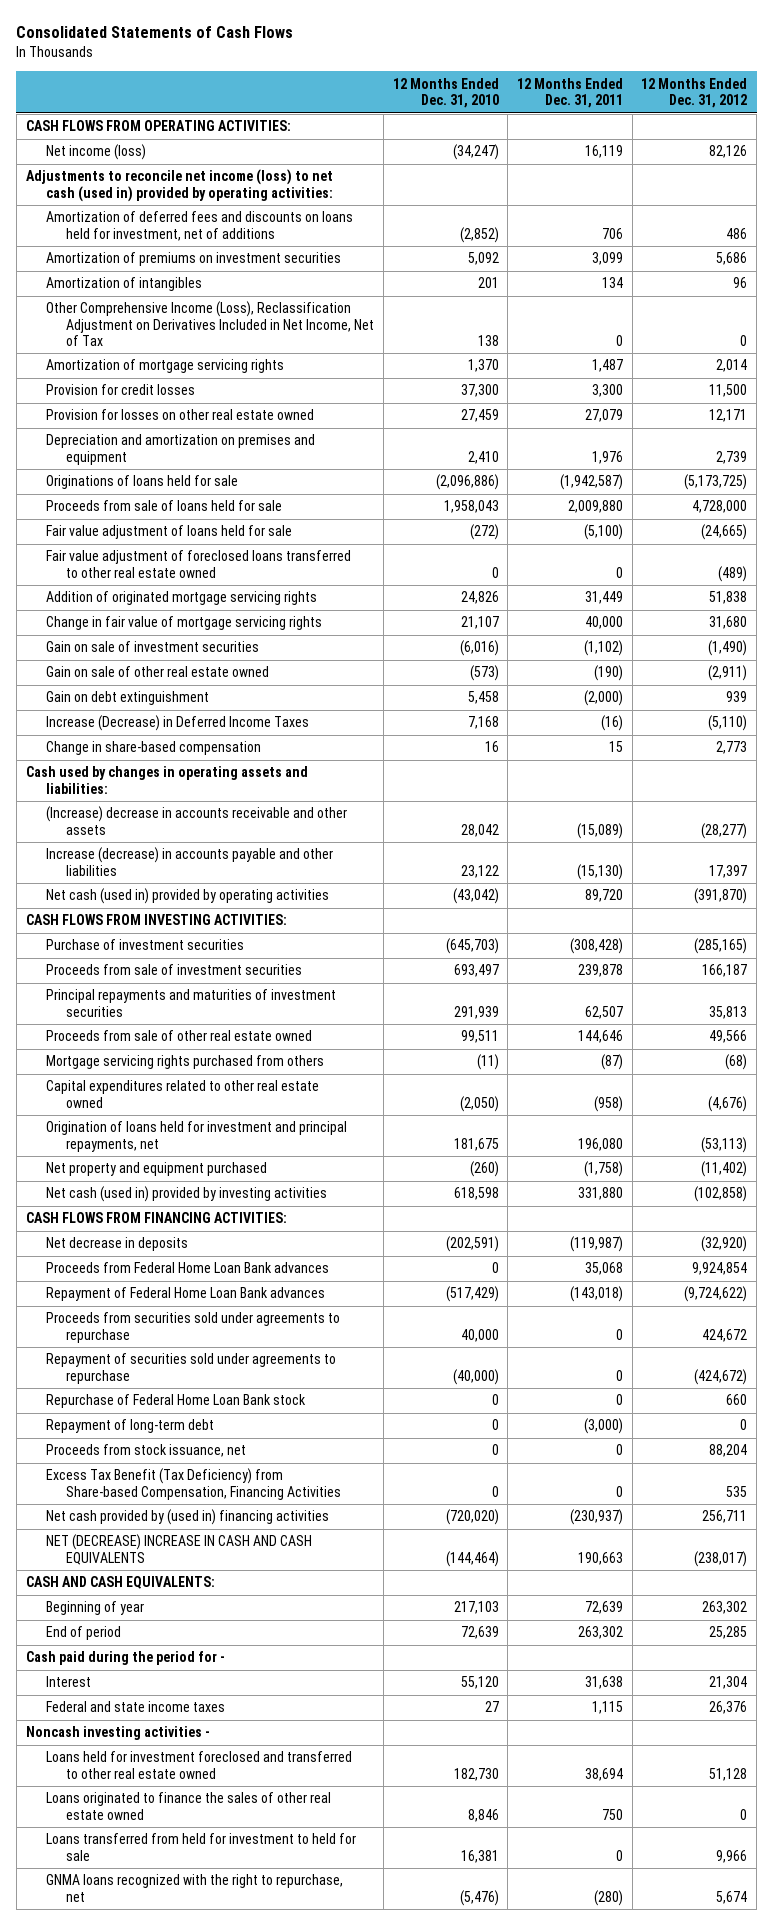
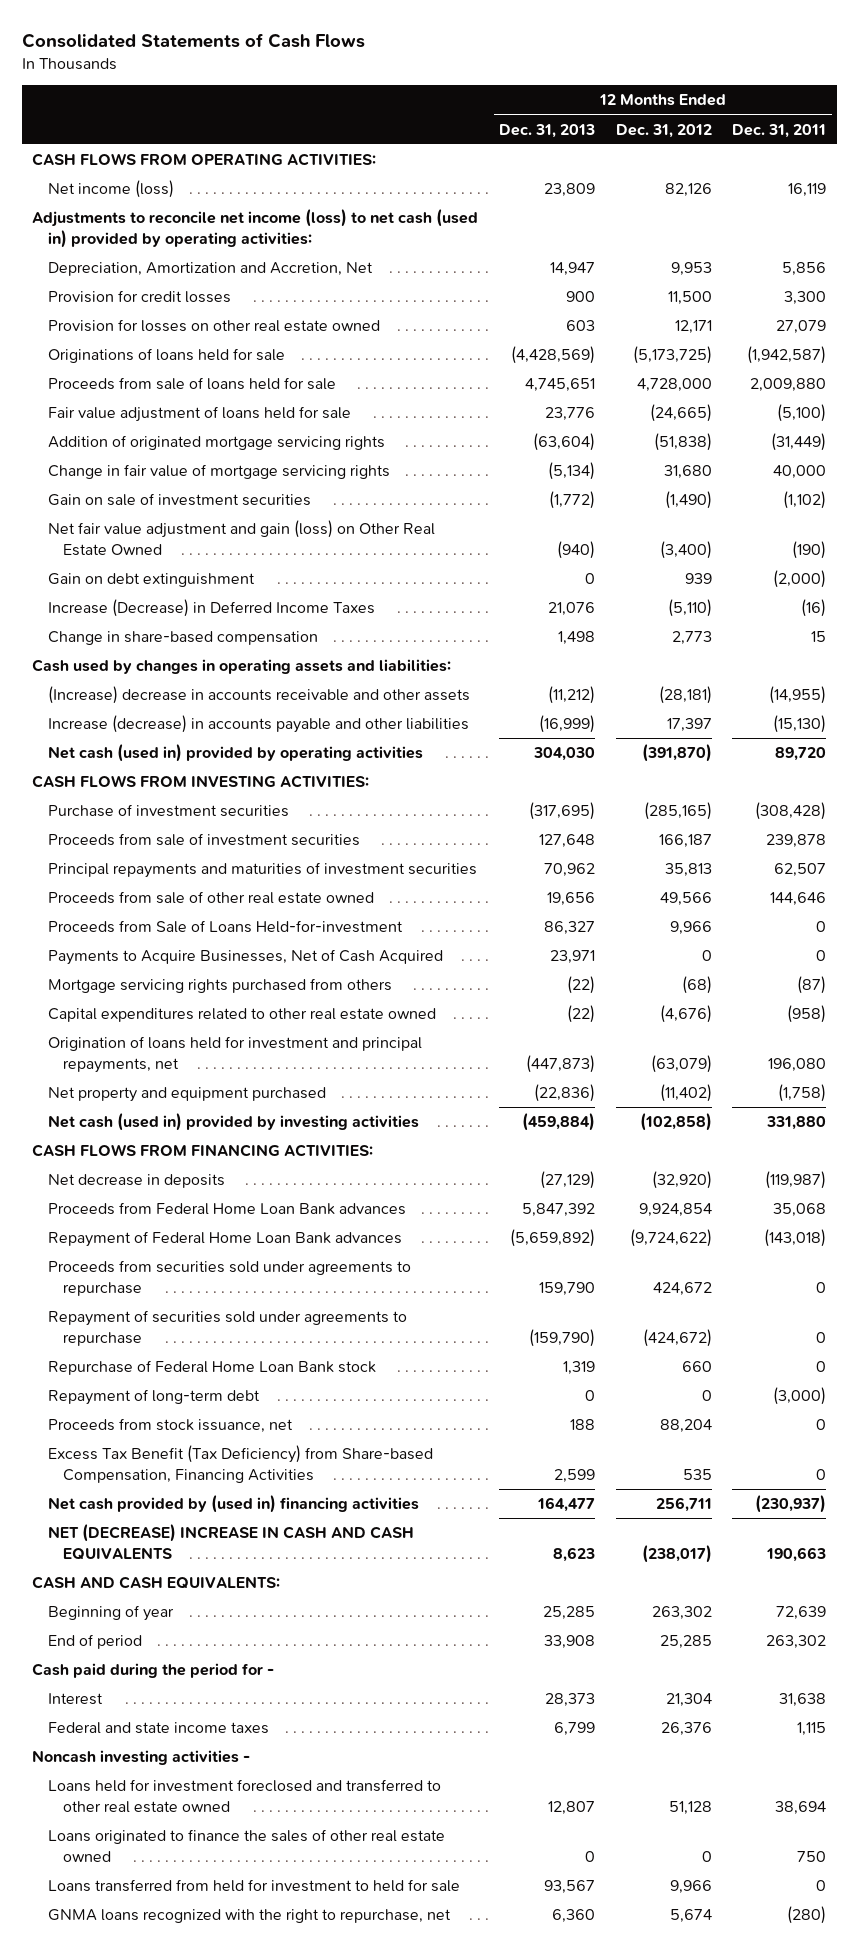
- | 12 Months Ended Dec. 31, 2010 | 12 Months Ended Dec. 31, 2011 | 12 Months Ended Dec. 31, 2012
+ | 12 Months Ended Dec. 31, 2013 | 12 Months Ended Dec. 31, 2012 | 12 Months Ended Dec. 31, 2011
- Amortization of deferred fees and discounts on loans held for investment, net of additions | (2,852) | 706 | 486
- Amortization of premiums on investment securities | 5,092 | 3,099 | 5,686
- Amortization of intangibles | 201 | 134 | 96
- Other Comprehensive Income (Loss), Reclassification Adjustment on Derivatives Included in Net Income, Net of Tax | 138 | 0 | 0
- Amortization of mortgage servicing rights | 1,370 | 1,487 | 2,014
+ Depreciation, Amortization and Accretion, Net | 14,947 | 9,953 | 5,856
- Depreciation and amortization on premises and equipment | 2,410 | 1,976 | 2,739
- Fair value adjustment of foreclosed loans transferred to other real estate owned | 0 | 0 | (489)
- Addition of originated mortgage servicing rights | 24,826 | 31,449 | 51,838
+ Addition of originated mortgage servicing rights | (63,604) | (51,838) | (31,449)
- Gain on sale of other real estate owned | (573) | (190) | (2,911)
+ Net fair value adjustment and gain (loss) on Other Real Estate Owned | (940) | (3,400) | (190)
- (Increase) decrease in accounts receivable and other assets | 28,042 | (15,089) | (28,277)
+ (Increase) decrease in accounts receivable and other assets | (11,212) | (28,181) | (14,955)
+ Proceeds from Sale of Loans Held-for-investment | 86,327 | 9,966 | 0
+ Payments to Acquire Businesses, Net of Cash Acquired | 23,971 | 0 | 0
- Origination of loans held for investment and principal repayments, net | 181,675 | 196,080 | (53,113)
+ Origination of loans held for investment and principal repayments, net | (447,873) | (63,079) | 196,080

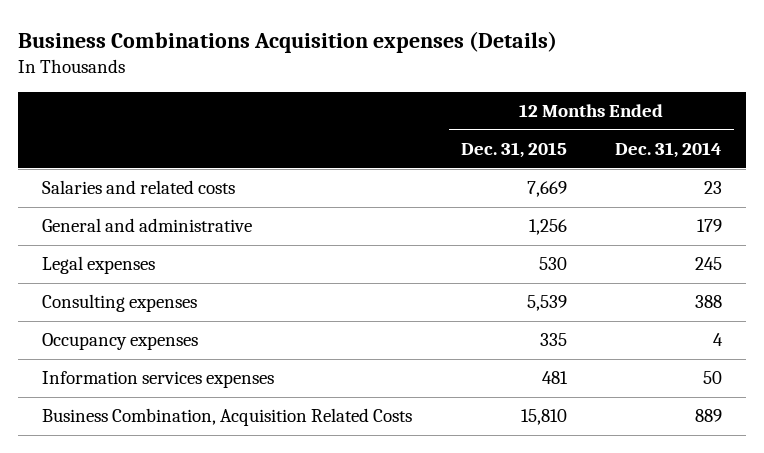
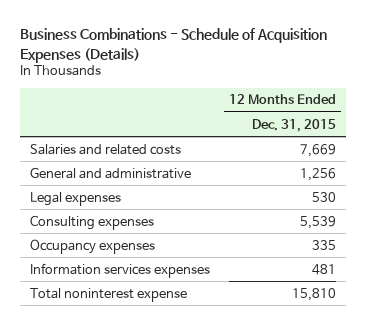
- Business Combinations Acquisition expenses (Details)
+ Business Combinations - Schedule of Acquisition Expenses (Details)
- | 12 Months Ended Dec. 31, 2015 | 12 Months Ended Dec. 31, 2014
+ | 12 Months Ended Dec. 31, 2015
- Business Combination, Acquisition Related Costs | 15,810 | 889
+ Total noninterest expense | 15,810

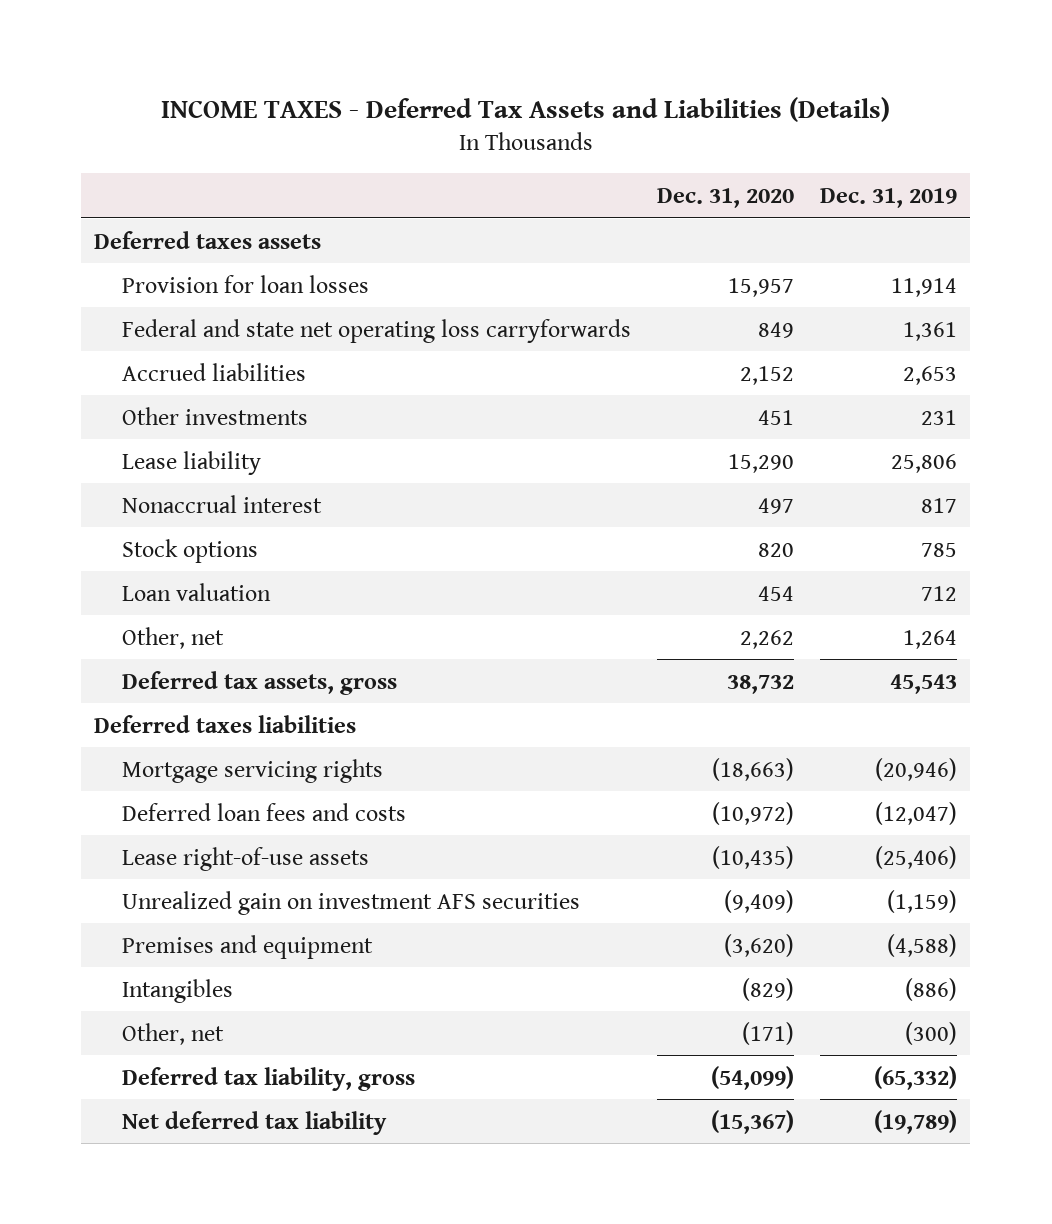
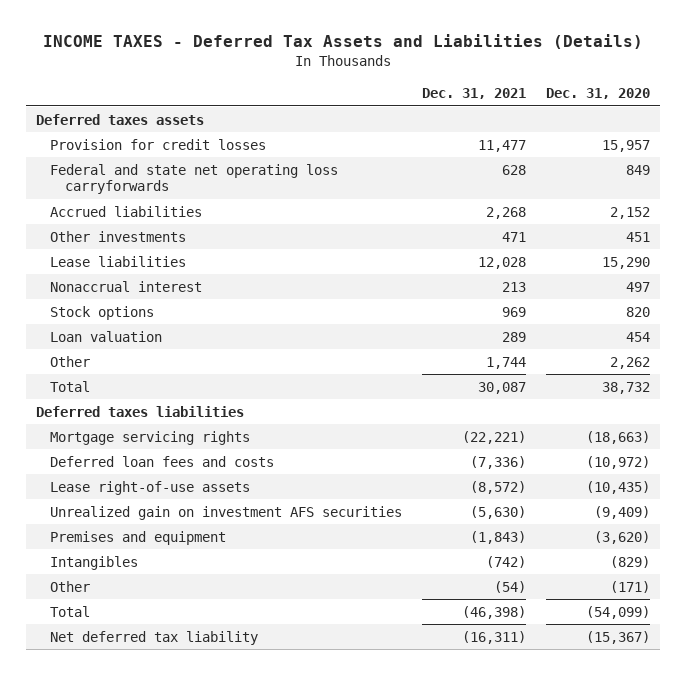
- | Dec. 31, 2020 | Dec. 31, 2019
+ | Dec. 31, 2021 | Dec. 31, 2020
- Provision for loan losses | 15,957 | 11,914
+ Provision for credit losses | 11,477 | 15,957
- Lease liability | 15,290 | 25,806
+ Lease liabilities | 12,028 | 15,290
- Other, net | 2,262 | 1,264
- Deferred tax assets, gross | 38,732 | 45,543
+ Other | 1,744 | 2,262
+ Total | 30,087 | 38,732
- Other, net | (171) | (300)
- Deferred tax liability, gross | (54,099) | (65,332)
+ Other | (54) | (171)
+ Total | (46,398) | (54,099)

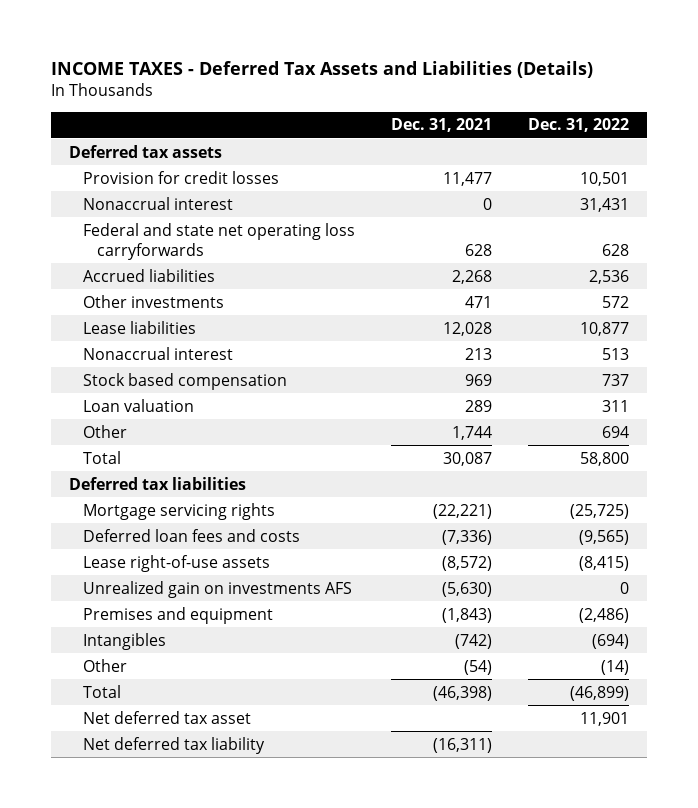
- | Dec. 31, 2021 | Dec. 31, 2020
+ | Dec. 31, 2021 | Dec. 31, 2022
- Deferred taxes assets
+ Deferred tax assets
+ Nonaccrual interest | 0 | 31,431
- Stock options | 969 | 820
+ Stock based compensation | 969 | 737
- Deferred taxes liabilities
+ Deferred tax liabilities
- Unrealized gain on investment AFS securities | (5,630) | (9,409)
+ Unrealized gain on investments AFS | (5,630) | 0
+ Net deferred tax asset | | 11,901

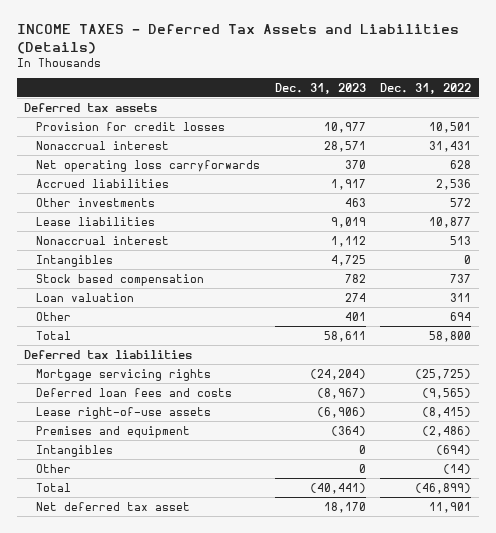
- | Dec. 31, 2021 | Dec. 31, 2022
+ | Dec. 31, 2023 | Dec. 31, 2022
- Federal and state net operating loss carryforwards | 628 | 628
+ Net operating loss carryforwards | 370 | 628
+ Intangibles | 4,725 | 0
- Unrealized gain on investments AFS | (5,630) | 0
- Net deferred tax liability | (16,311) |

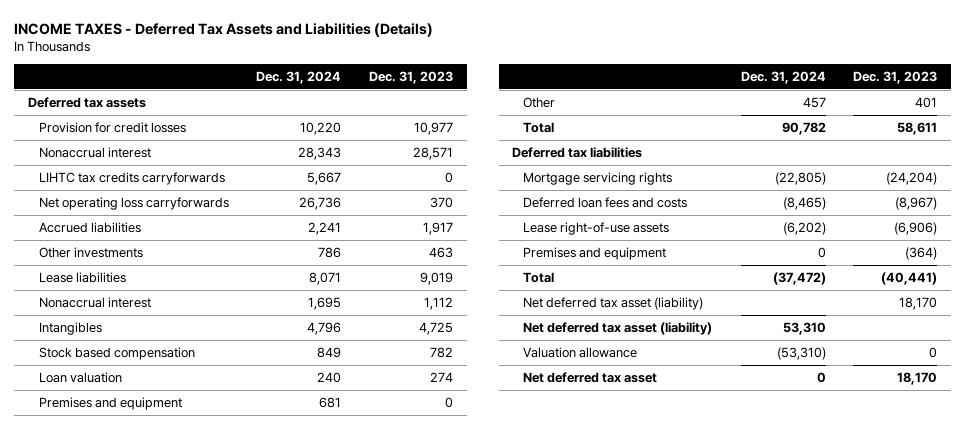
- | Dec. 31, 2023 | Dec. 31, 2022
+ | Dec. 31, 2024 | Dec. 31, 2023
+ LIHTC tax credits carryforwards | 5,667 | 0
+ Premises and equipment | 681 | 0
- Intangibles | 0 | (694)
- Other | 0 | (14)
+ Net deferred tax asset (liability) | | 18,170
+ Net deferred tax asset (liability) | 53,310 |
+ Valuation allowance | (53,310) | 0

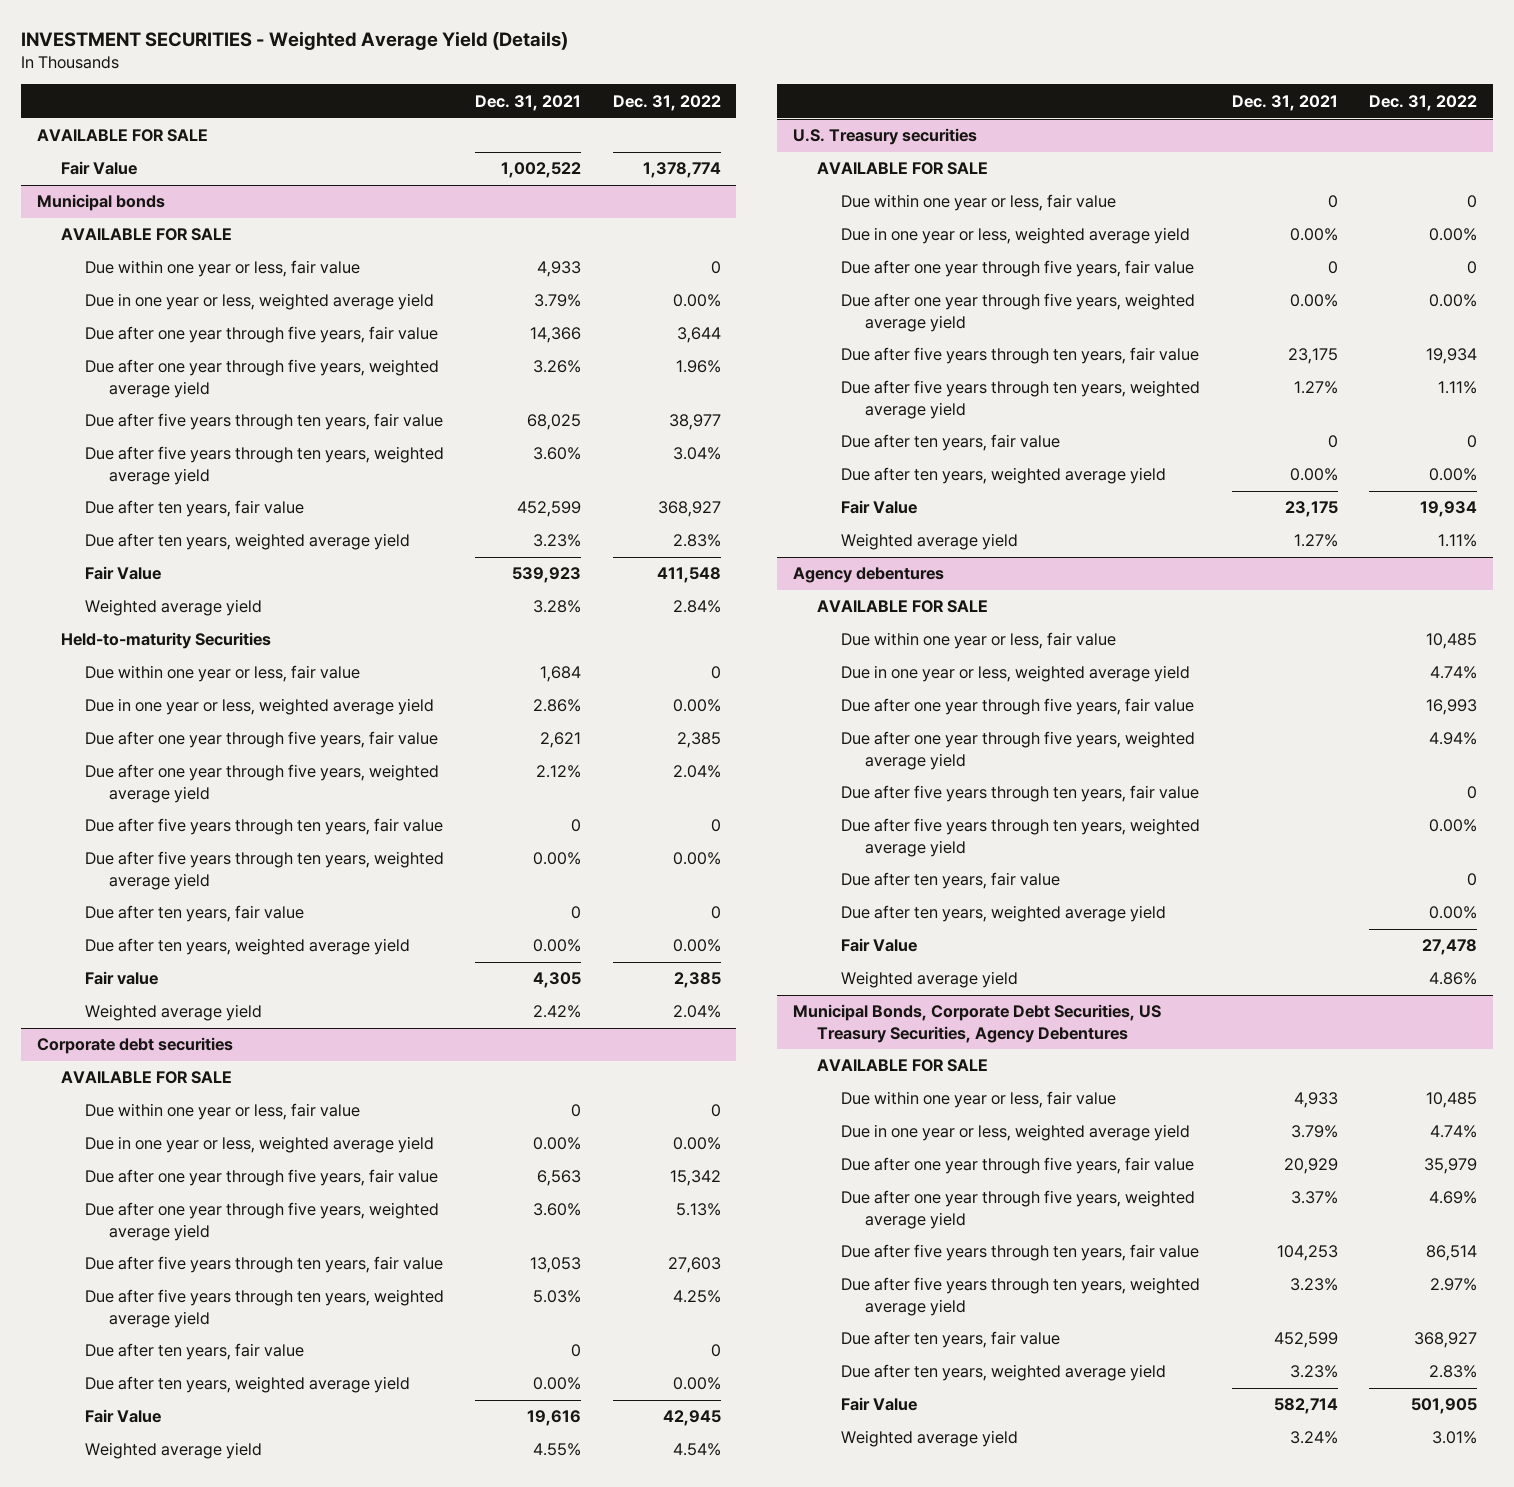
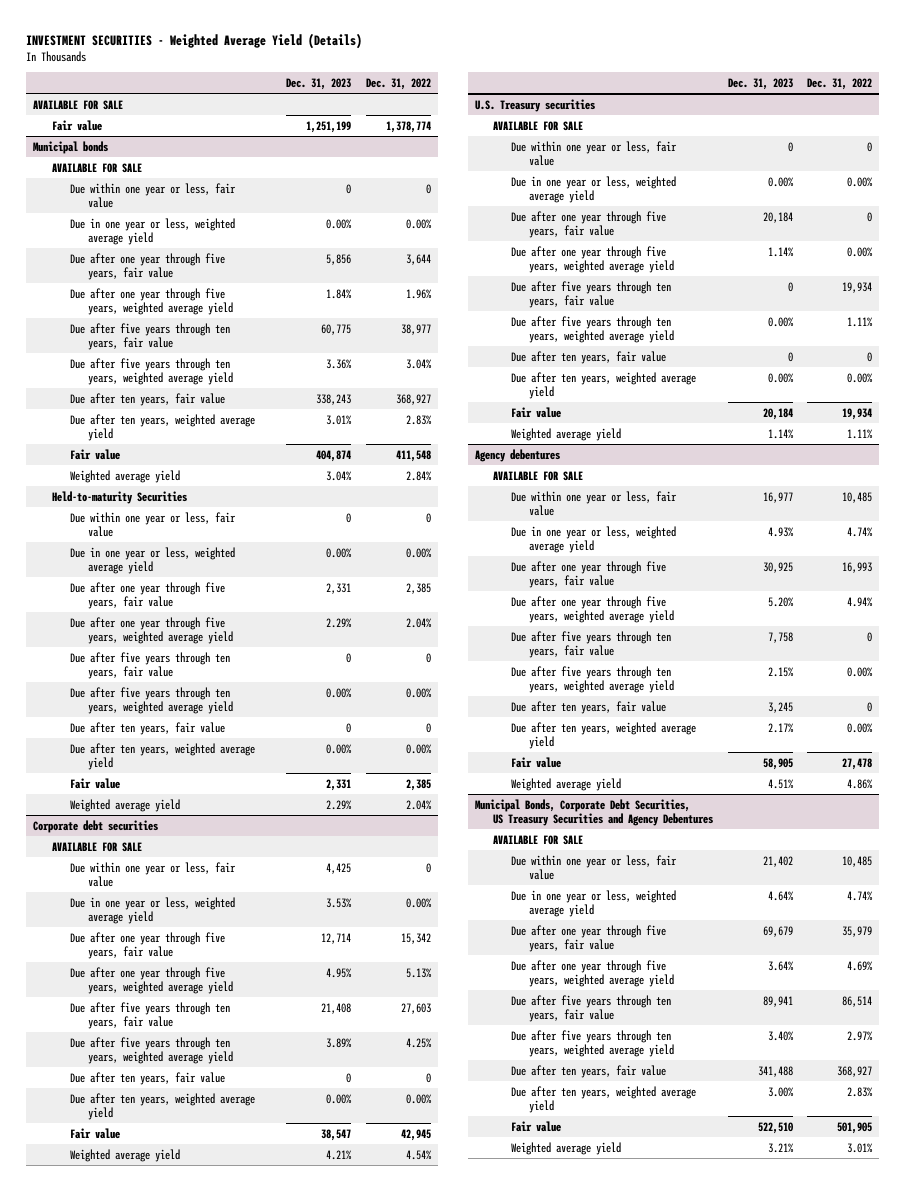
- | Dec. 31, 2021 | Dec. 31, 2022
+ | Dec. 31, 2023 | Dec. 31, 2022
- Fair Value | 1,002,522 | 1,378,774
+ Fair value | 1,251,199 | 1,378,774
@ Municipal bonds
- Fair Value | 539,923 | 411,548
+ Fair value | 404,874 | 411,548
@ Corporate debt securities
- Fair Value | 19,616 | 42,945
+ Fair value | 38,547 | 42,945
@ U.S. Treasury securities
- Fair Value | 23,175 | 19,934
+ Fair value | 20,184 | 19,934
@ Agency debentures
- Fair Value | | 27,478
+ Fair value | 58,905 | 27,478
- Municipal Bonds, Corporate Debt Securities, US Treasury Securities, Agency Debentures
+ Municipal Bonds, Corporate Debt Securities, US Treasury Securities and Agency Debentures
- Fair Value | 582,714 | 501,905
+ Fair value | 522,510 | 501,905

